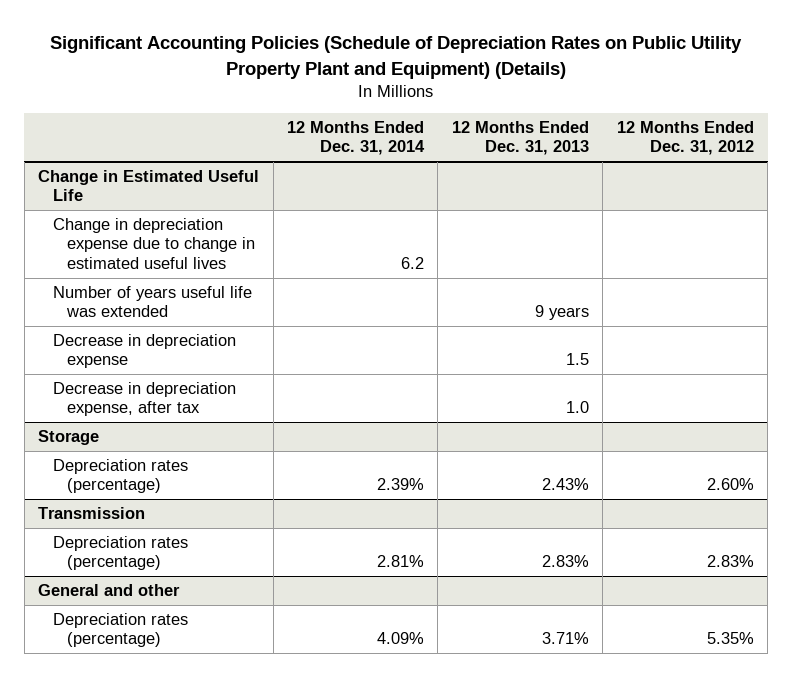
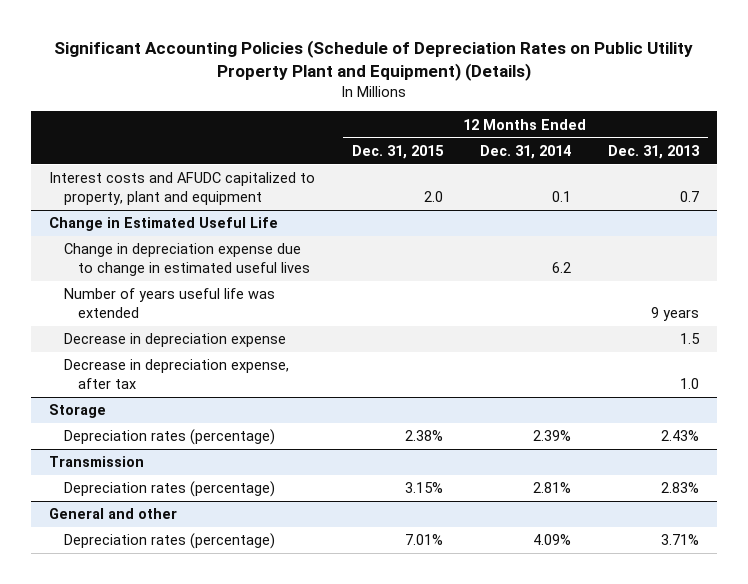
- | 12 Months Ended Dec. 31, 2014 | 12 Months Ended Dec. 31, 2013 | 12 Months Ended Dec. 31, 2012
+ | 12 Months Ended Dec. 31, 2015 | 12 Months Ended Dec. 31, 2014 | 12 Months Ended Dec. 31, 2013
+ Interest costs and AFUDC capitalized to property, plant and equipment | 2.0 | 0.1 | 0.7

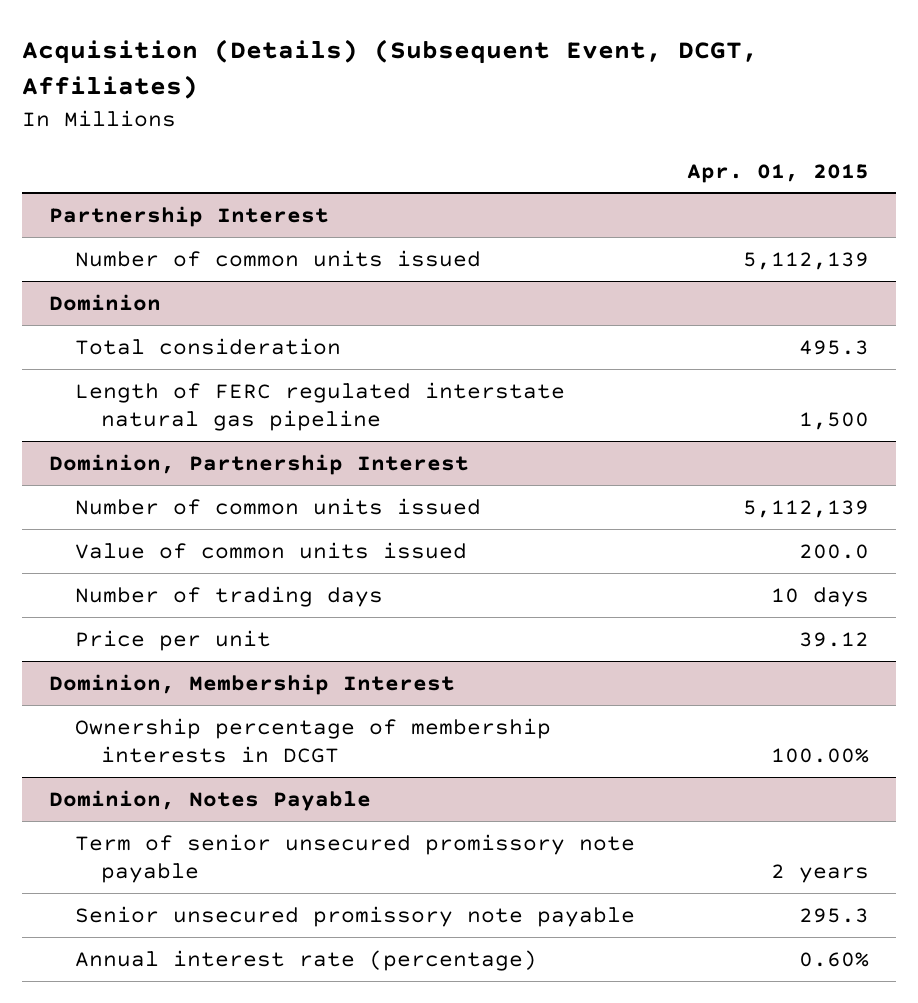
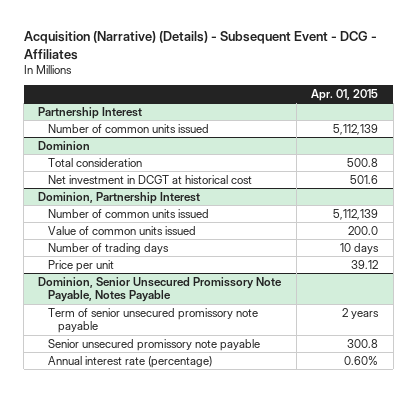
- Acquisition (Details) (Subsequent Event, DCGT, Affiliates)
+ Acquisition (Narrative) (Details) - Subsequent Event - DCG - Affiliates
@ Dominion
- Total consideration | 495.3
- Length of FERC regulated interstate natural gas pipeline | 1,500
+ Total consideration | 500.8
+ Net investment in DCGT at historical cost | 501.6
- Dominion, Membership Interest
- Ownership percentage of membership interests in DCGT | 100.00%
- Dominion, Notes Payable
+ Dominion, Senior Unsecured Promissory Note Payable, Notes Payable
- Senior unsecured promissory note payable | 295.3
+ Senior unsecured promissory note payable | 300.8

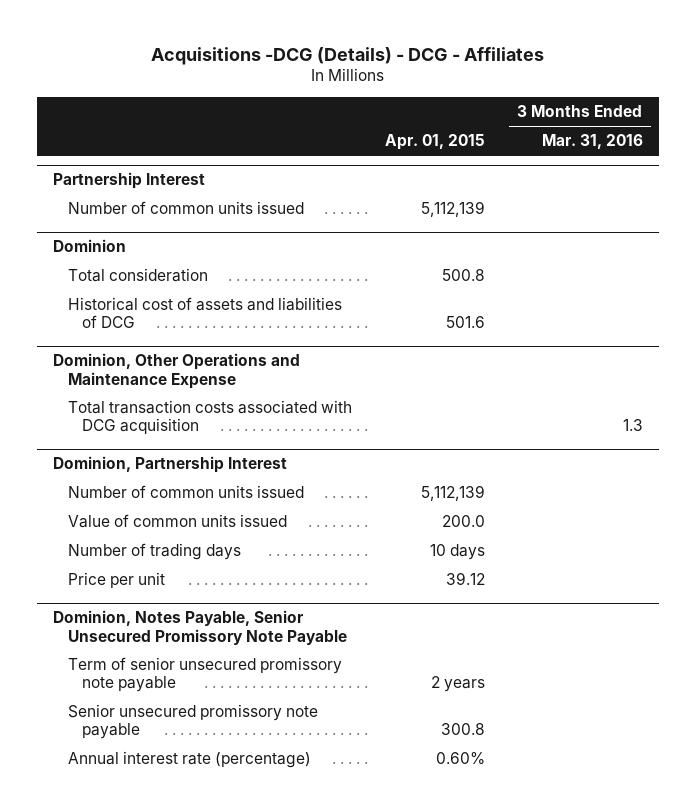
- Acquisition (Narrative) (Details) - Subsequent Event - DCG - Affiliates
+ Acquisitions -DCG (Details) - DCG - Affiliates
- | Apr. 01, 2015
+ | Apr. 01, 2015 | 3 Months Ended Mar. 31, 2016
@ Dominion
- Net investment in DCGT at historical cost | 501.6
+ Historical cost of assets and liabilities of DCG | 501.6 |
+ Dominion, Other Operations and Maintenance Expense
+ Total transaction costs associated with DCG acquisition | | 1.3
- Dominion, Senior Unsecured Promissory Note Payable, Notes Payable
+ Dominion, Notes Payable, Senior Unsecured Promissory Note Payable

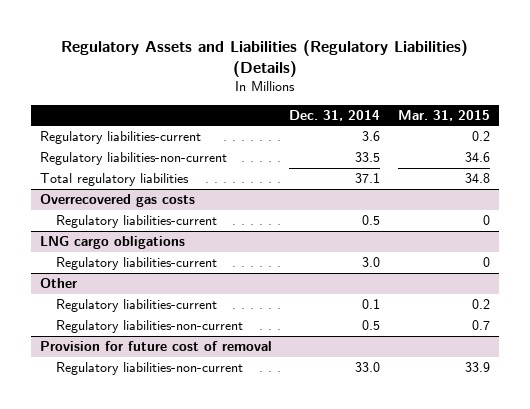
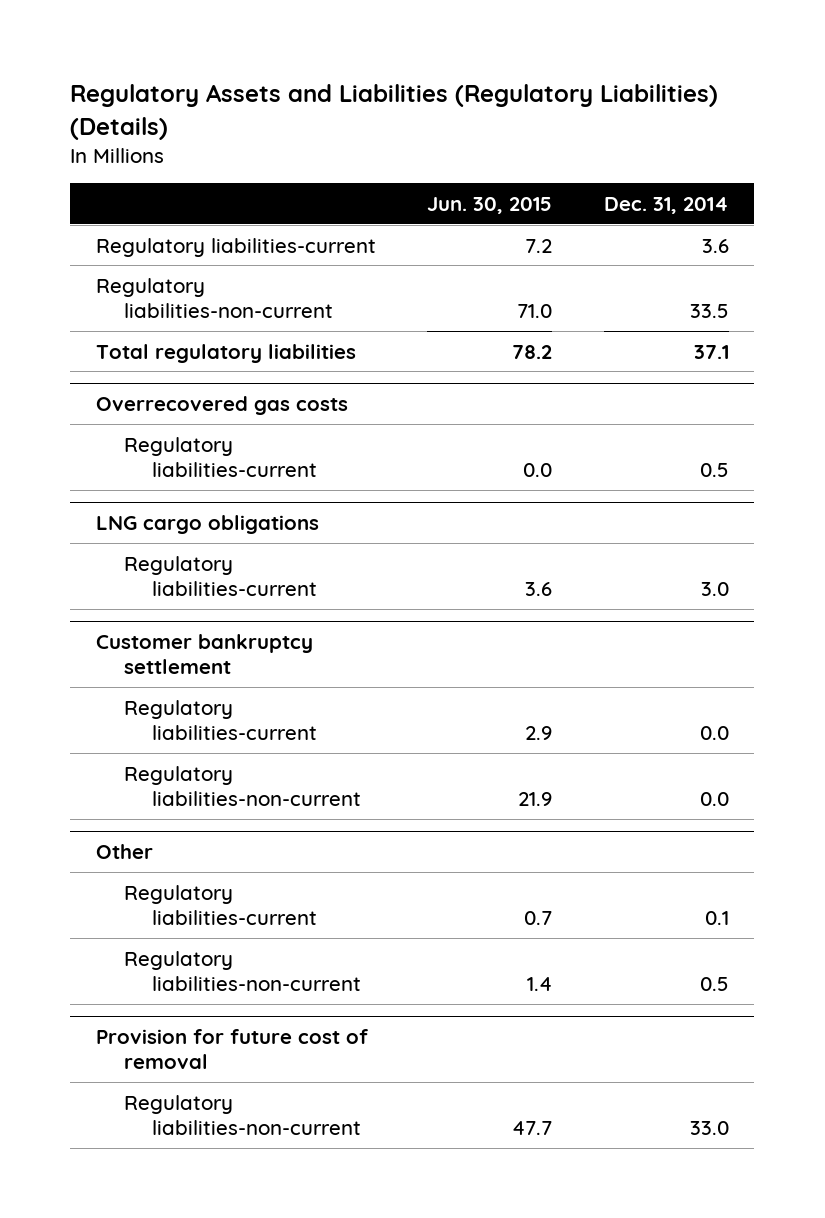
- | Dec. 31, 2014 | Mar. 31, 2015
+ | Jun. 30, 2015 | Dec. 31, 2014
+ Customer bankruptcy settlement
+ Regulatory liabilities-current | 2.9 | 0.0
+ Regulatory liabilities-non-current | 21.9 | 0.0

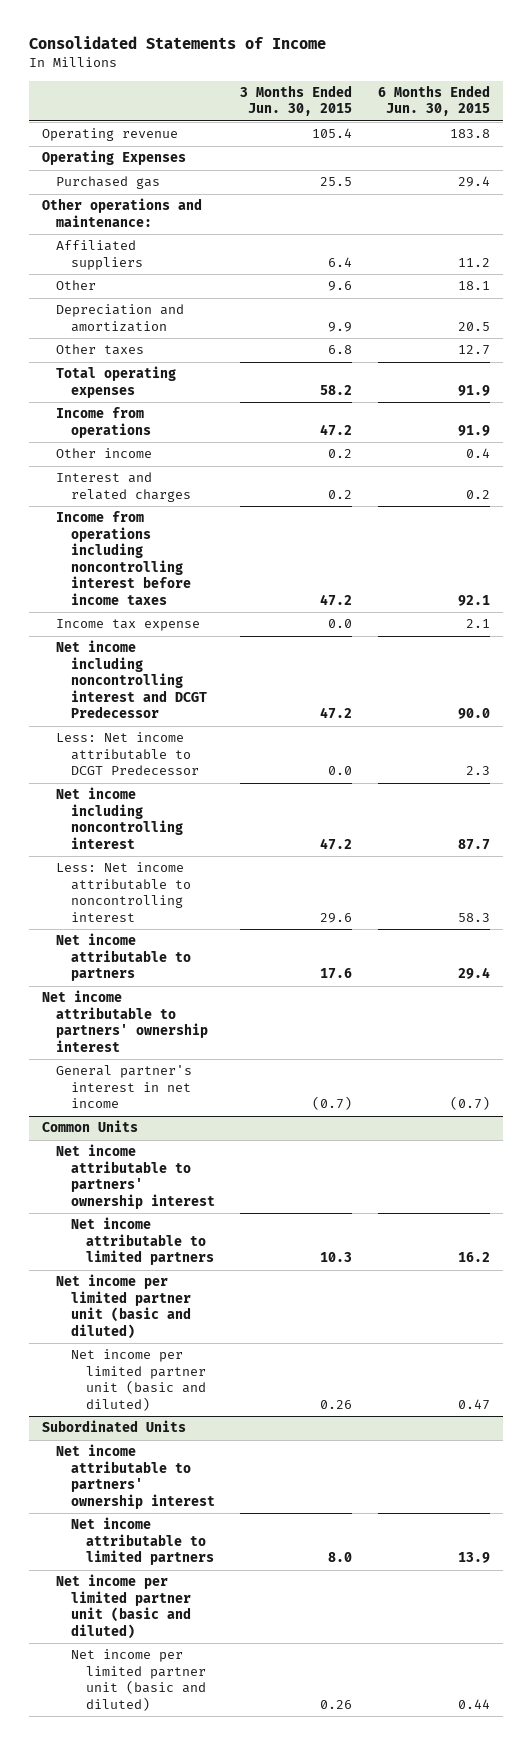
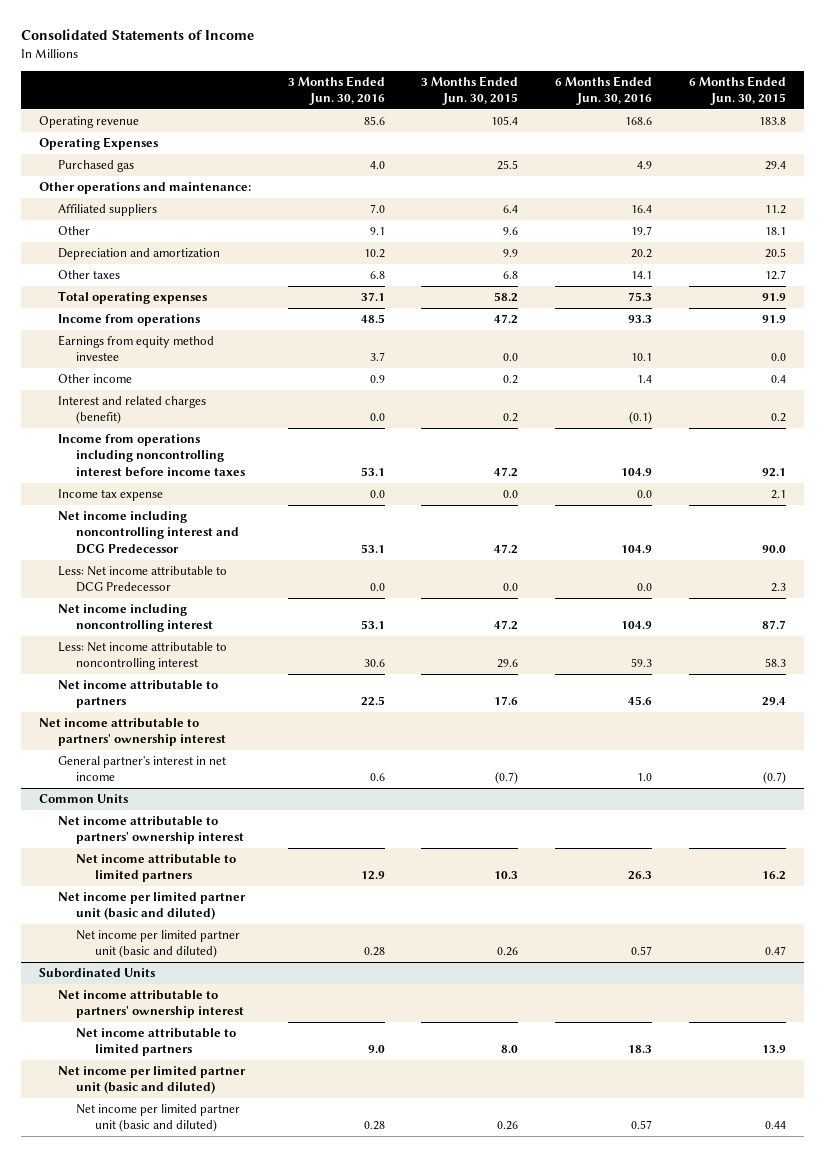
- | 3 Months Ended Jun. 30, 2015 | 6 Months Ended Jun. 30, 2015
+ | 3 Months Ended Jun. 30, 2016 | 3 Months Ended Jun. 30, 2015 | 6 Months Ended Jun. 30, 2016 | 6 Months Ended Jun. 30, 2015
+ Earnings from equity method investee | 3.7 | 0.0 | 10.1 | 0.0
- Interest and related charges | 0.2 | 0.2
+ Interest and related charges (benefit) | 0.0 | 0.2 | (0.1) | 0.2
- Net income including noncontrolling interest and DCGT Predecessor | 47.2 | 90.0
- Less: Net income attributable to DCGT Predecessor | 0.0 | 2.3
+ Net income including noncontrolling interest and DCG Predecessor | 53.1 | 47.2 | 104.9 | 90.0
+ Less: Net income attributable to DCG Predecessor | 0.0 | 0.0 | 0.0 | 2.3

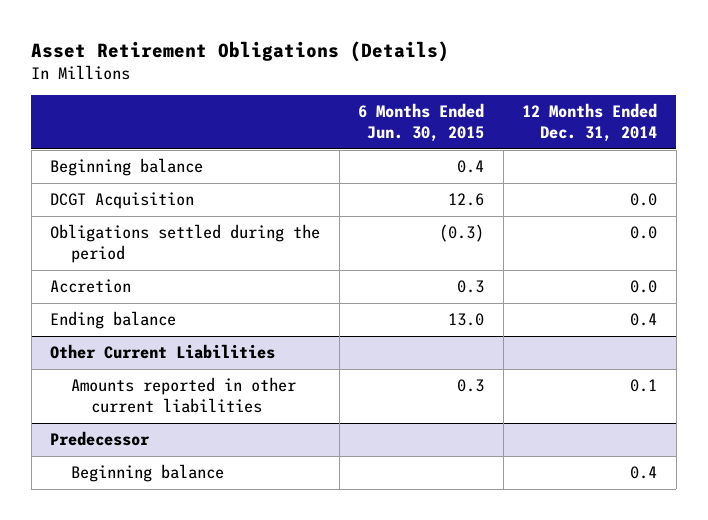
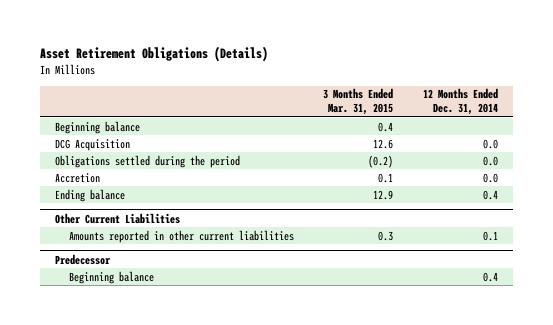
- | 6 Months Ended Jun. 30, 2015 | 12 Months Ended Dec. 31, 2014
+ | 3 Months Ended Mar. 31, 2015 | 12 Months Ended Dec. 31, 2014
- DCGT Acquisition | 12.6 | 0.0
+ DCG Acquisition | 12.6 | 0.0

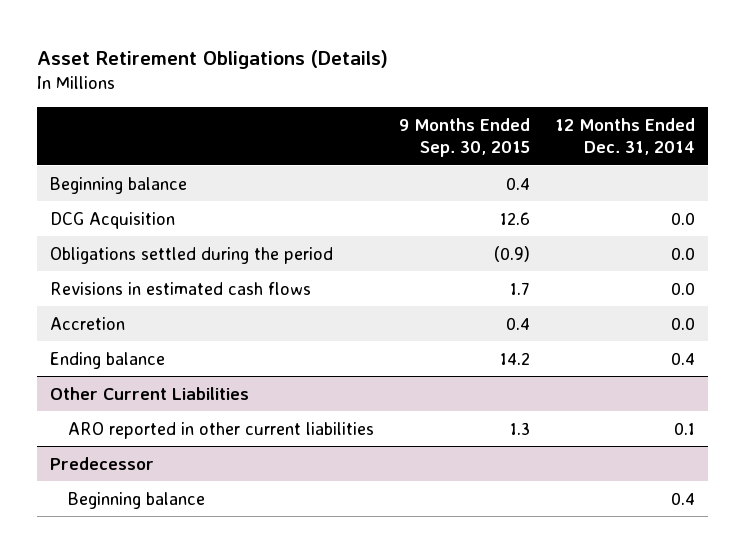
- | 3 Months Ended Mar. 31, 2015 | 12 Months Ended Dec. 31, 2014
+ | 9 Months Ended Sep. 30, 2015 | 12 Months Ended Dec. 31, 2014
+ Revisions in estimated cash flows | 1.7 | 0.0
@ Other Current Liabilities
- Amounts reported in other current liabilities | 0.3 | 0.1
+ ARO reported in other current liabilities | 1.3 | 0.1

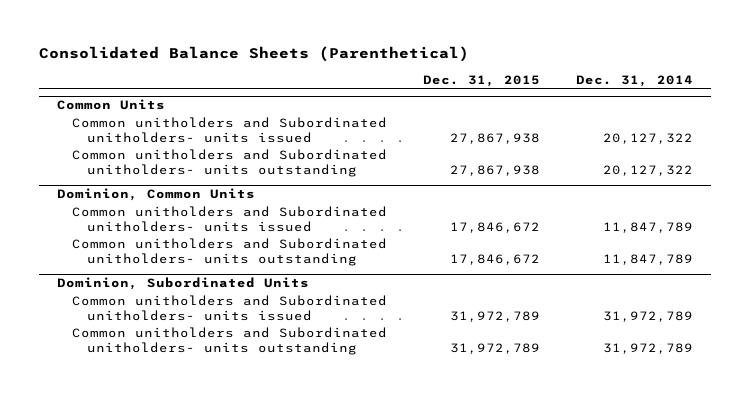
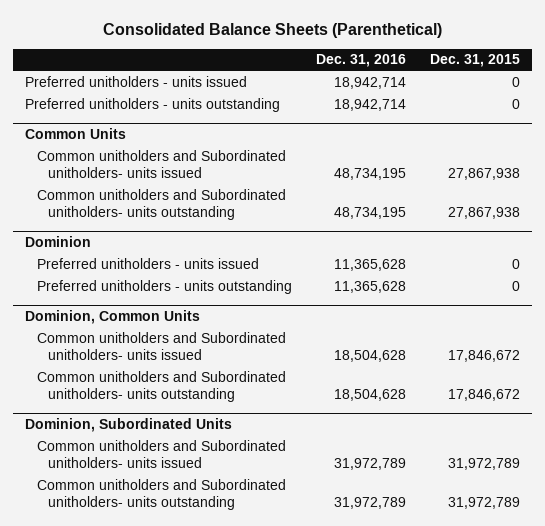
- | Dec. 31, 2015 | Dec. 31, 2014
+ | Dec. 31, 2016 | Dec. 31, 2015
+ Preferred unitholders - units issued | 18,942,714 | 0
+ Preferred unitholders - units outstanding | 18,942,714 | 0
+ Dominion
+ Preferred unitholders - units issued | 11,365,628 | 0
+ Preferred unitholders - units outstanding | 11,365,628 | 0

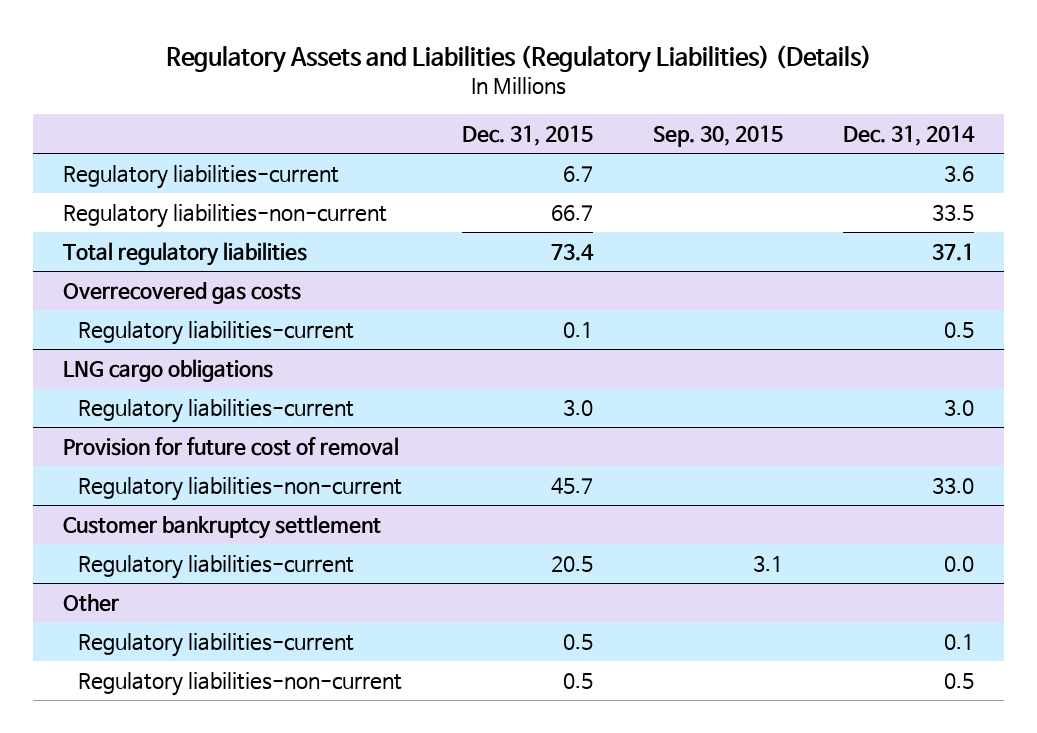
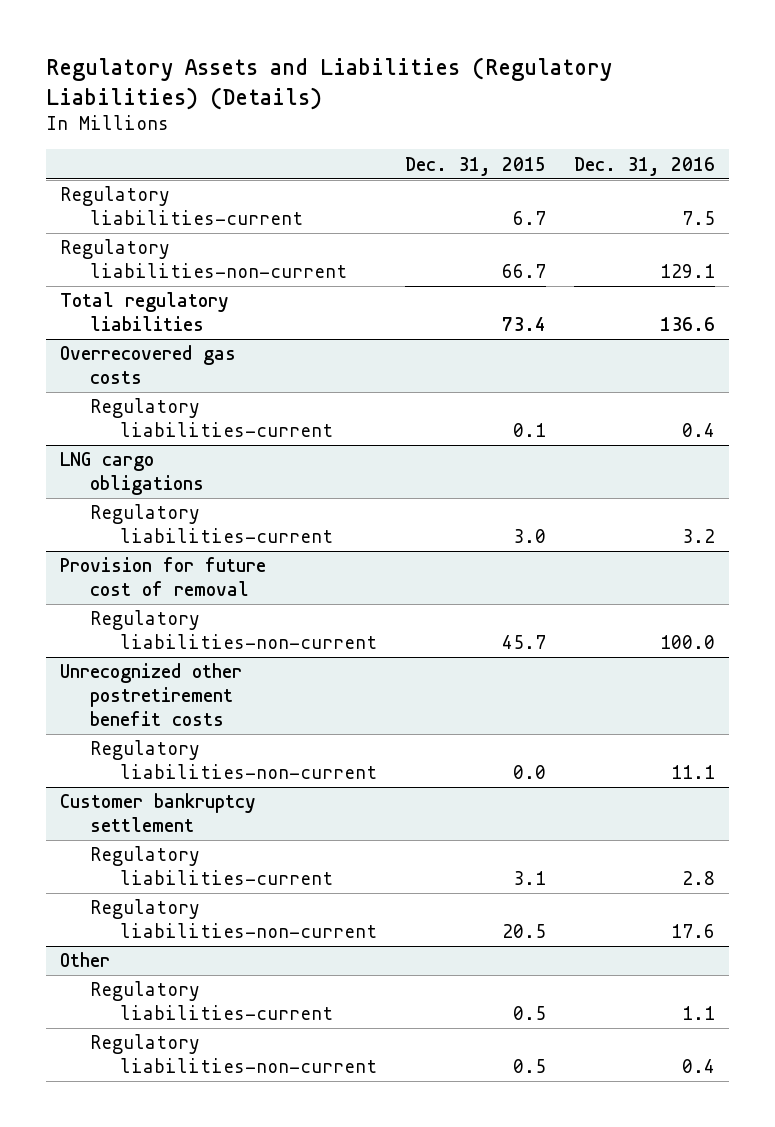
- | Dec. 31, 2015 | Sep. 30, 2015 | Dec. 31, 2014
+ | Dec. 31, 2015 | Dec. 31, 2016
+ Unrecognized other postretirement benefit costs
+ Regulatory liabilities-non-current | 0.0 | 11.1
@ Customer bankruptcy settlement
- Regulatory liabilities-current | 20.5 | 3.1 | 0.0
+ Regulatory liabilities-current | 3.1 | 2.8
+ Regulatory liabilities-non-current | 20.5 | 17.6

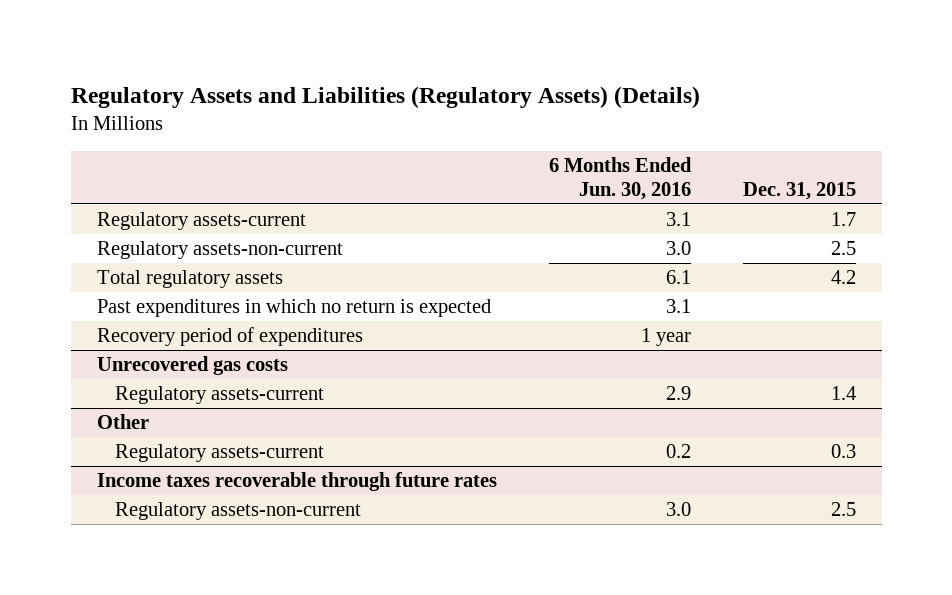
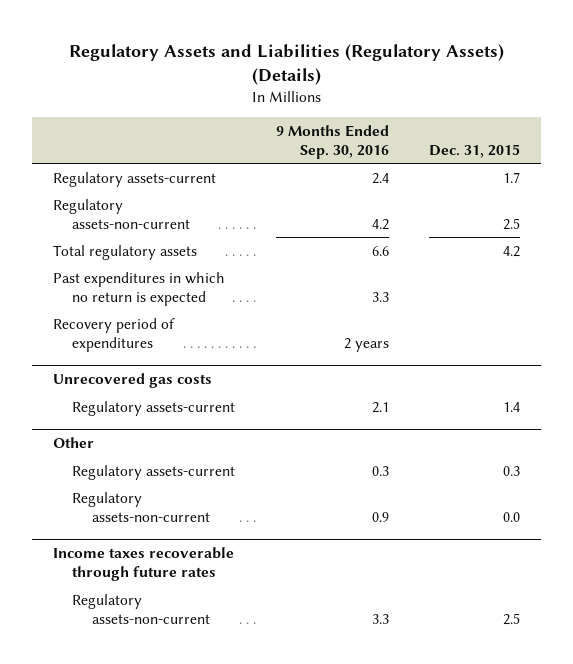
- | 6 Months Ended Jun. 30, 2016 | Dec. 31, 2015
+ | 9 Months Ended Sep. 30, 2016 | Dec. 31, 2015
@ Other
+ Regulatory assets-non-current | 0.9 | 0.0

